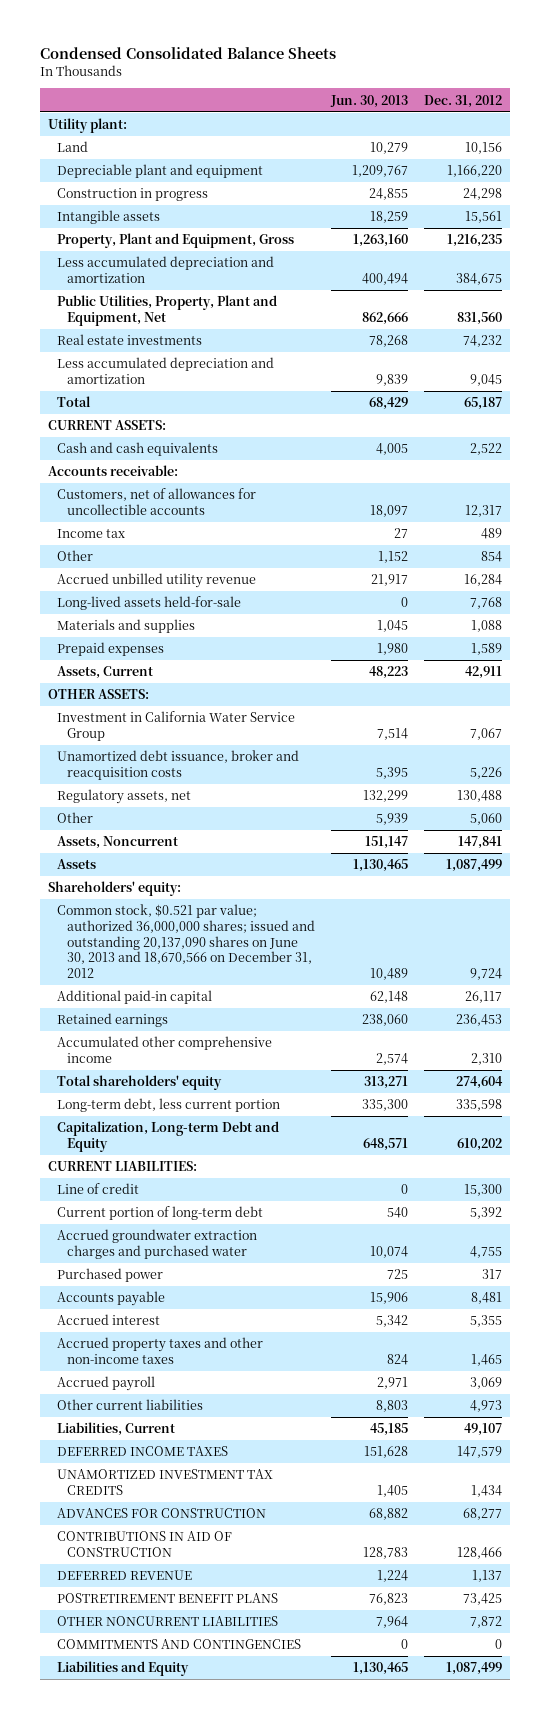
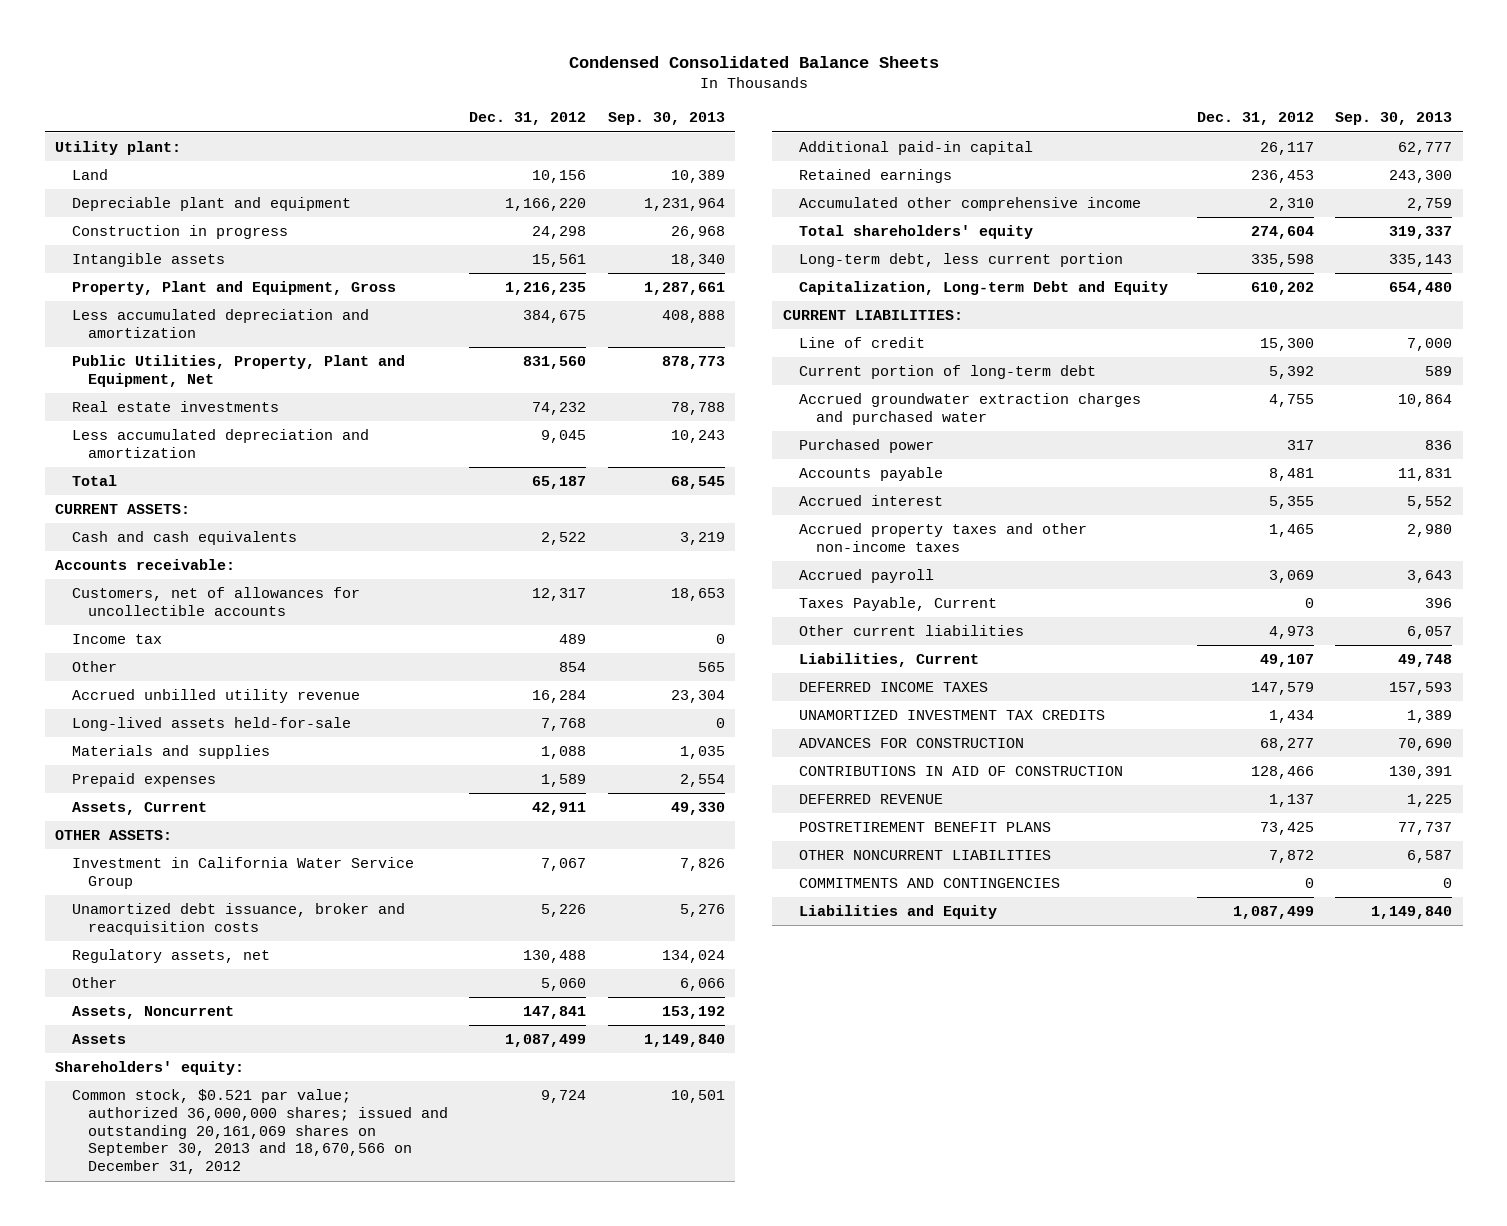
- | Jun. 30, 2013 | Dec. 31, 2012
+ | Dec. 31, 2012 | Sep. 30, 2013
- Common stock, $0.521 par value; authorized 36,000,000 shares; issued and outstanding 20,137,090 shares on June 30, 2013 and 18,670,566 on December 31, 2012 | 10,489 | 9,724
+ Common stock, $0.521 par value; authorized 36,000,000 shares; issued and outstanding 20,161,069 shares on September 30, 2013 and 18,670,566 on December 31, 2012 | 9,724 | 10,501
+ Taxes Payable, Current | 0 | 396

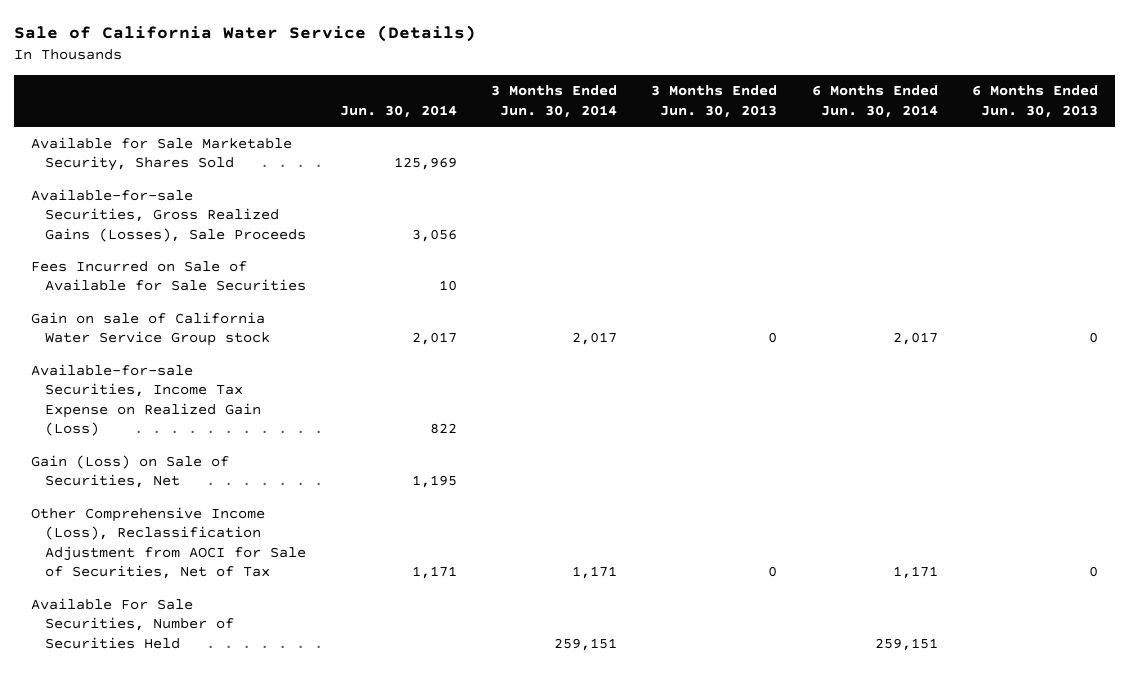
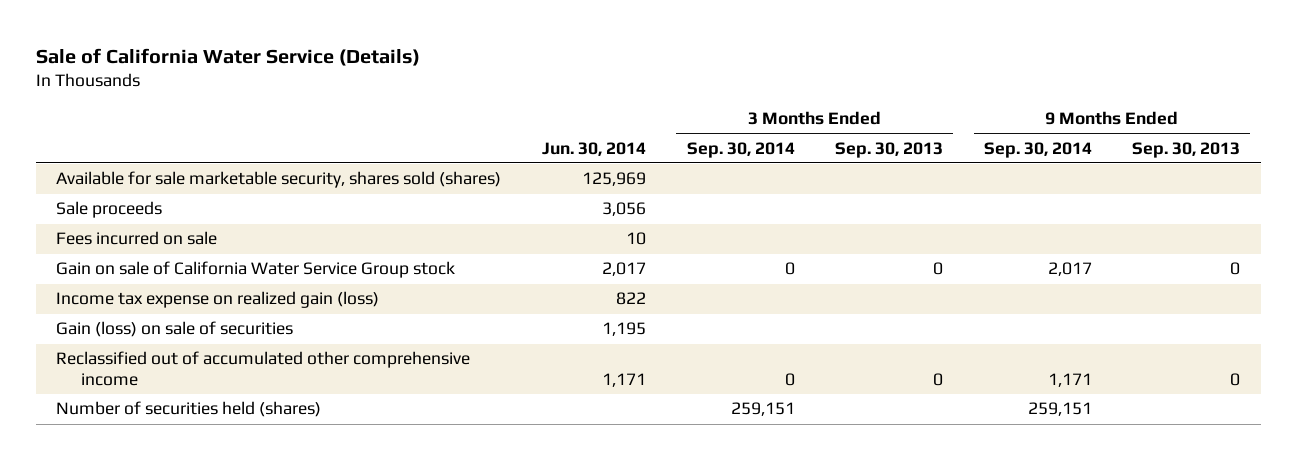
- | Jun. 30, 2014 | 3 Months Ended Jun. 30, 2014 | 3 Months Ended Jun. 30, 2013 | 6 Months Ended Jun. 30, 2014 | 6 Months Ended Jun. 30, 2013
+ | Jun. 30, 2014 | 3 Months Ended Sep. 30, 2014 | 3 Months Ended Sep. 30, 2013 | 9 Months Ended Sep. 30, 2014 | 9 Months Ended Sep. 30, 2013
- Available for Sale Marketable Security, Shares Sold | 125,969 | | | |
- Available-for-sale Securities, Gross Realized Gains (Losses), Sale Proceeds | 3,056 | | | |
- Fees Incurred on Sale of Available for Sale Securities | 10 | | | |
+ Available for sale marketable security, shares sold (shares) | 125,969 | | | |
+ Sale proceeds | 3,056 | | | |
+ Fees incurred on sale | 10 | | | |
- Available-for-sale Securities, Income Tax Expense on Realized Gain (Loss) | 822 | | | |
- Gain (Loss) on Sale of Securities, Net | 1,195 | | | |
- Other Comprehensive Income (Loss), Reclassification Adjustment from AOCI for Sale of Securities, Net of Tax | 1,171 | 1,171 | 0 | 1,171 | 0
- Available For Sale Securities, Number of Securities Held | | 259,151 | | 259,151 |
+ Income tax expense on realized gain (loss) | 822 | | | |
+ Gain (loss) on sale of securities | 1,195 | | | |
+ Reclassified out of accumulated other comprehensive income | 1,171 | 0 | 0 | 1,171 | 0
+ Number of securities held (shares) | | 259,151 | | 259,151 |

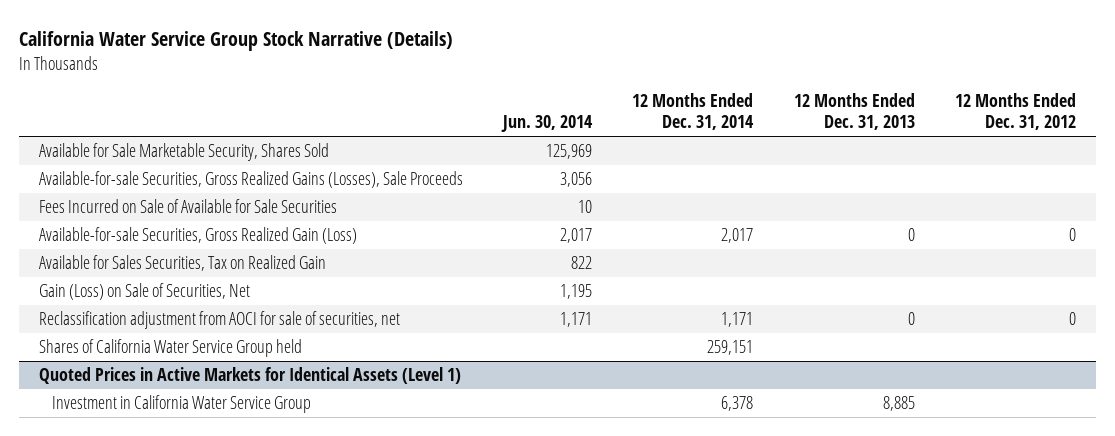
- Sale of California Water Service (Details)
+ California Water Service Group Stock Narrative (Details)
- | Jun. 30, 2014 | 3 Months Ended Sep. 30, 2014 | 3 Months Ended Sep. 30, 2013 | 9 Months Ended Sep. 30, 2014 | 9 Months Ended Sep. 30, 2013
+ | Jun. 30, 2014 | 12 Months Ended Dec. 31, 2014 | 12 Months Ended Dec. 31, 2013 | 12 Months Ended Dec. 31, 2012
- Available for sale marketable security, shares sold (shares) | 125,969 | | | |
- Sale proceeds | 3,056 | | | |
- Fees incurred on sale | 10 | | | |
- Gain on sale of California Water Service Group stock | 2,017 | 0 | 0 | 2,017 | 0
- Income tax expense on realized gain (loss) | 822 | | | |
- Gain (loss) on sale of securities | 1,195 | | | |
- Reclassified out of accumulated other comprehensive income | 1,171 | 0 | 0 | 1,171 | 0
- Number of securities held (shares) | | 259,151 | | 259,151 |
+ Available for Sale Marketable Security, Shares Sold | 125,969 | | |
+ Available-for-sale Securities, Gross Realized Gains (Losses), Sale Proceeds | 3,056 | | |
+ Fees Incurred on Sale of Available for Sale Securities | 10 | | |
+ Available-for-sale Securities, Gross Realized Gain (Loss) | 2,017 | 2,017 | 0 | 0
+ Available for Sales Securities, Tax on Realized Gain | 822 | | |
+ Gain (Loss) on Sale of Securities, Net | 1,195 | | |
+ Reclassification adjustment from AOCI for sale of securities, net | 1,171 | 1,171 | 0 | 0
+ Shares of California Water Service Group held | | 259,151 | |
+ Quoted Prices in Active Markets for Identical Assets (Level 1)
+ Investment in California Water Service Group | | 6,378 | 8,885 |

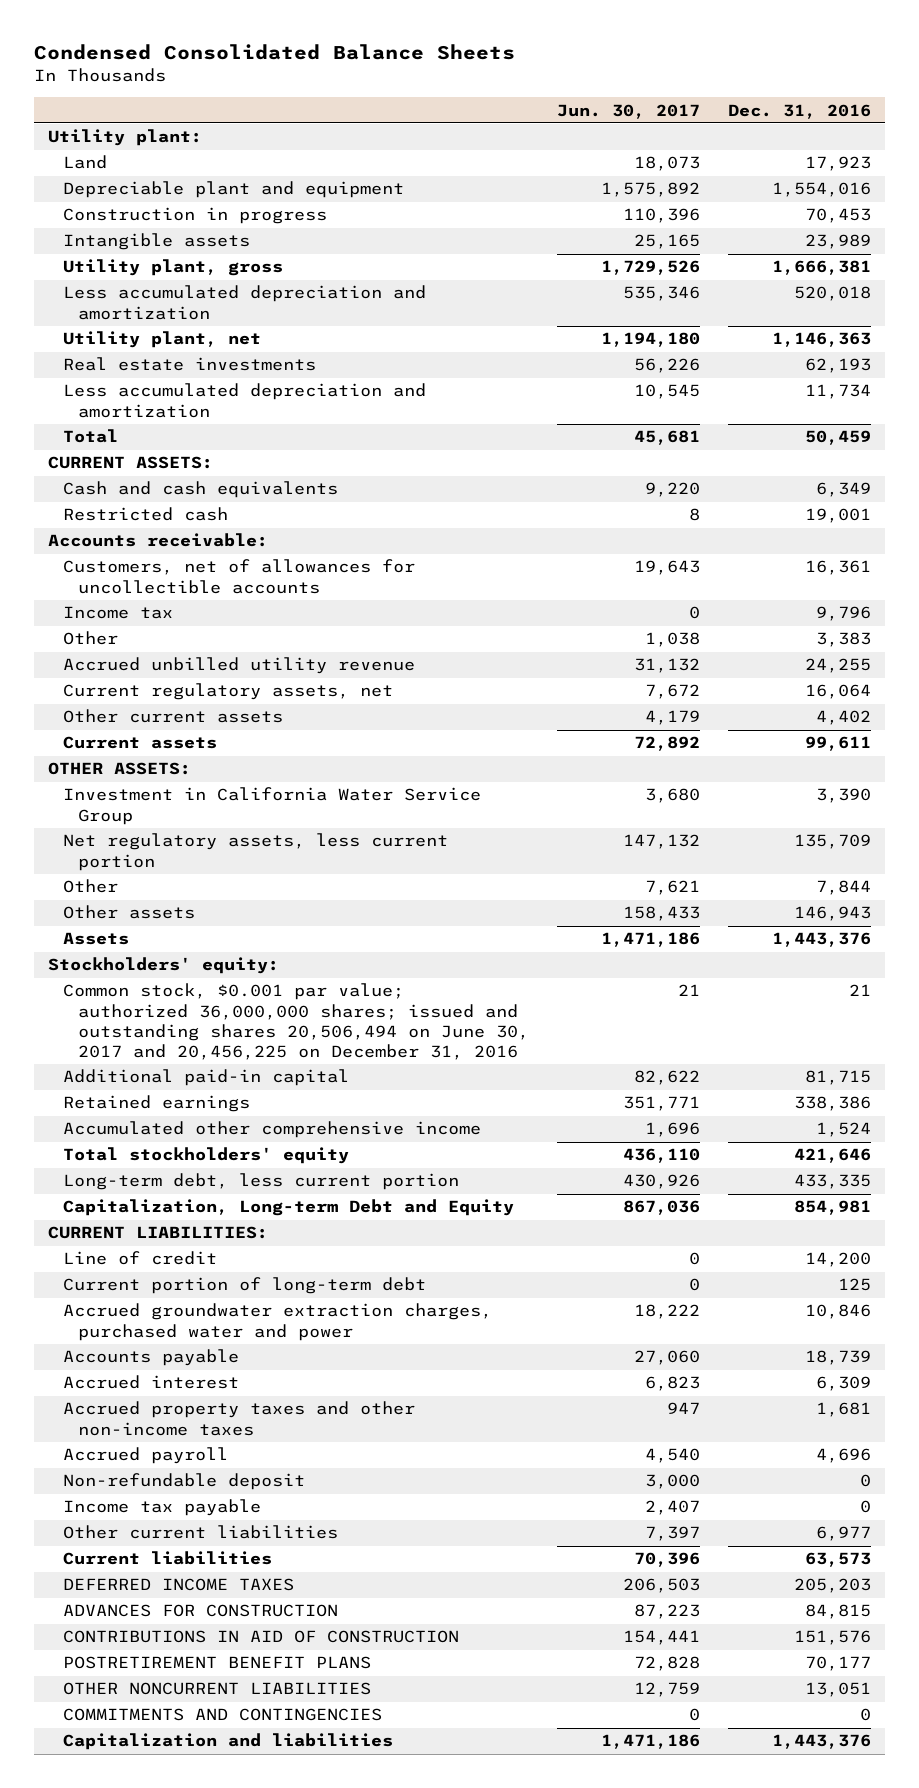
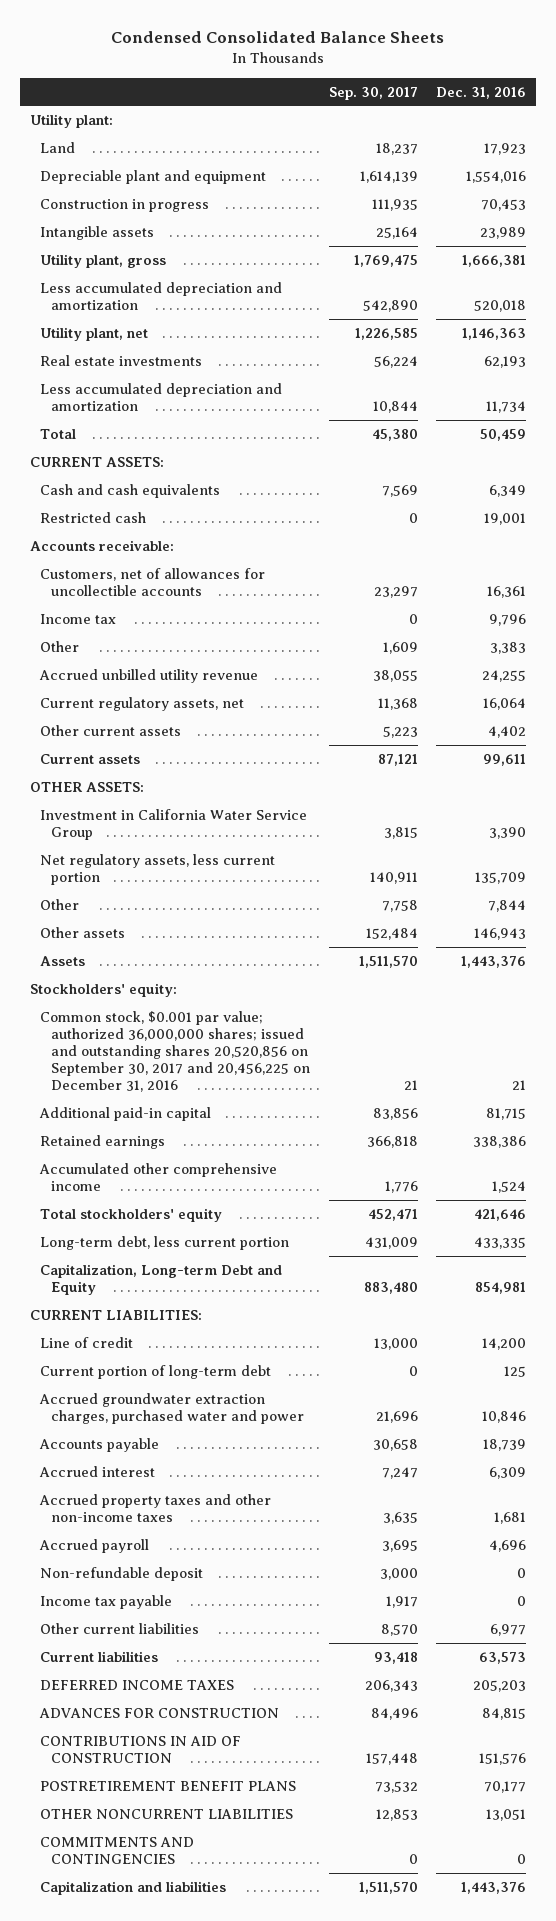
- | Jun. 30, 2017 | Dec. 31, 2016
+ | Sep. 30, 2017 | Dec. 31, 2016
- Common stock, $0.001 par value; authorized 36,000,000 shares; issued and outstanding shares 20,506,494 on June 30, 2017 and 20,456,225 on December 31, 2016 | 21 | 21
+ Common stock, $0.001 par value; authorized 36,000,000 shares; issued and outstanding shares 20,520,856 on September 30, 2017 and 20,456,225 on December 31, 2016 | 21 | 21

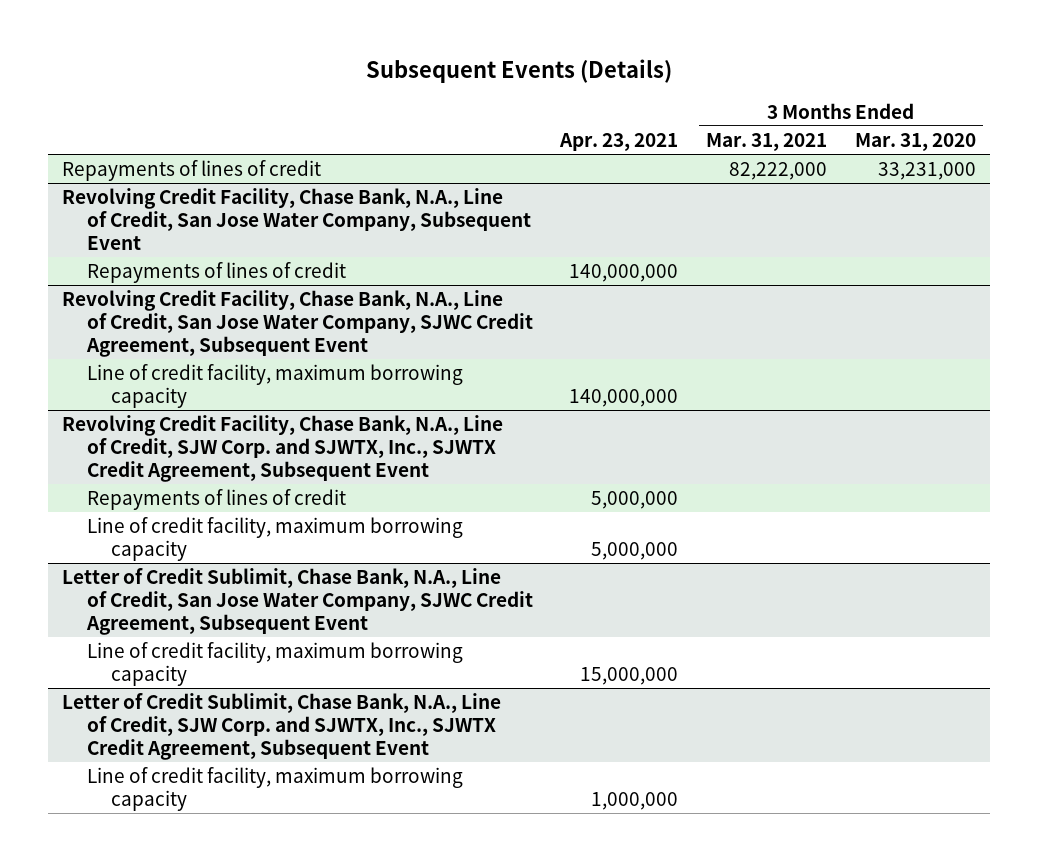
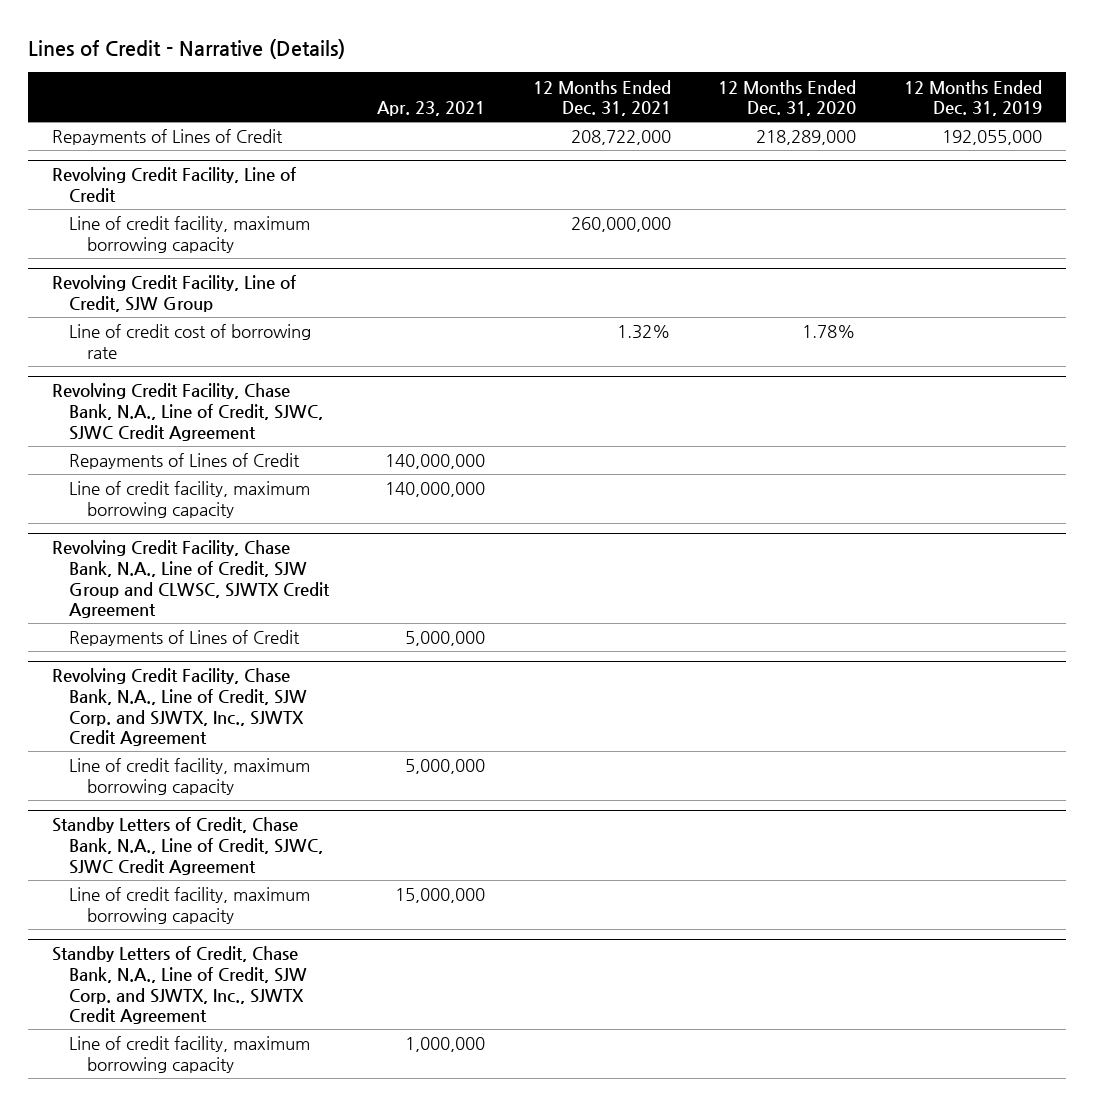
- Subsequent Events (Details)
+ Lines of Credit - Narrative (Details)
- | Apr. 23, 2021 | 3 Months Ended Mar. 31, 2021 | 3 Months Ended Mar. 31, 2020
+ | Apr. 23, 2021 | 12 Months Ended Dec. 31, 2021 | 12 Months Ended Dec. 31, 2020 | 12 Months Ended Dec. 31, 2019
- Repayments of lines of credit | | 82,222,000 | 33,231,000
- Revolving Credit Facility, Chase Bank, N.A., Line of Credit, San Jose Water Company, Subsequent Event
- Repayments of lines of credit | 140,000,000 | |
- Revolving Credit Facility, Chase Bank, N.A., Line of Credit, San Jose Water Company, SJWC Credit Agreement, Subsequent Event
+ Repayments of Lines of Credit | | 208,722,000 | 218,289,000 | 192,055,000
+ Revolving Credit Facility, Line of Credit
+ Line of credit facility, maximum borrowing capacity | | 260,000,000 | |
+ Revolving Credit Facility, Line of Credit, SJW Group
+ Line of credit cost of borrowing rate | | 1.32% | 1.78% |
+ Revolving Credit Facility, Chase Bank, N.A., Line of Credit, SJWC, SJWC Credit Agreement
+ Repayments of Lines of Credit | 140,000,000 | | |
- Revolving Credit Facility, Chase Bank, N.A., Line of Credit, SJW Corp. and SJWTX, Inc., SJWTX Credit Agreement, Subsequent Event
- Repayments of lines of credit | 5,000,000 | |
+ Revolving Credit Facility, Chase Bank, N.A., Line of Credit, SJW Group and CLWSC, SJWTX Credit Agreement
+ Repayments of Lines of Credit | 5,000,000 | | |
+ Revolving Credit Facility, Chase Bank, N.A., Line of Credit, SJW Corp. and SJWTX, Inc., SJWTX Credit Agreement
- Letter of Credit Sublimit, Chase Bank, N.A., Line of Credit, San Jose Water Company, SJWC Credit Agreement, Subsequent Event
+ Standby Letters of Credit, Chase Bank, N.A., Line of Credit, SJWC, SJWC Credit Agreement
- Letter of Credit Sublimit, Chase Bank, N.A., Line of Credit, SJW Corp. and SJWTX, Inc., SJWTX Credit Agreement, Subsequent Event
+ Standby Letters of Credit, Chase Bank, N.A., Line of Credit, SJW Corp. and SJWTX, Inc., SJWTX Credit Agreement

